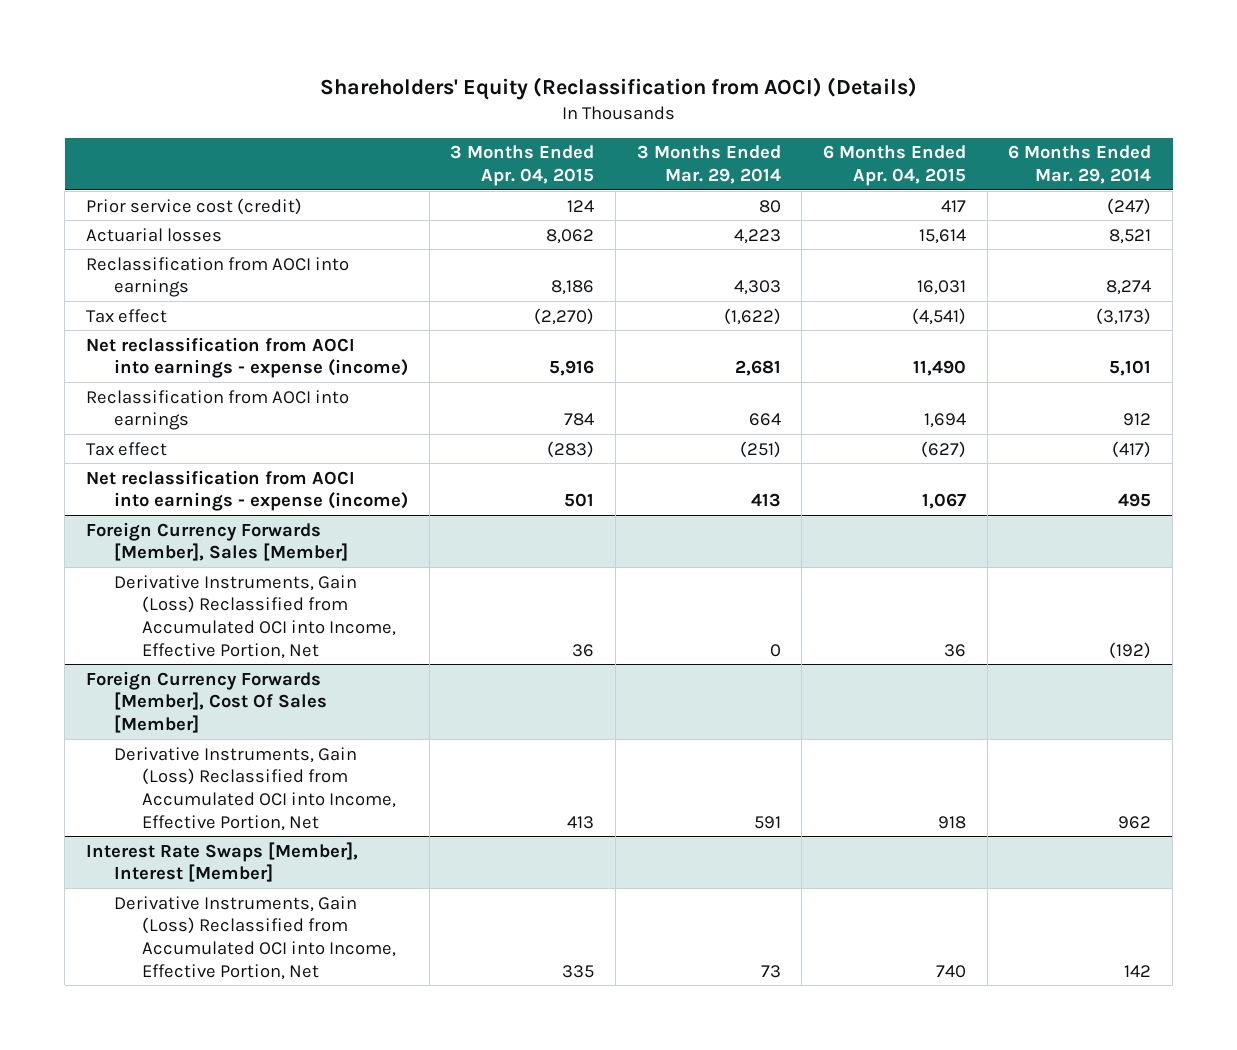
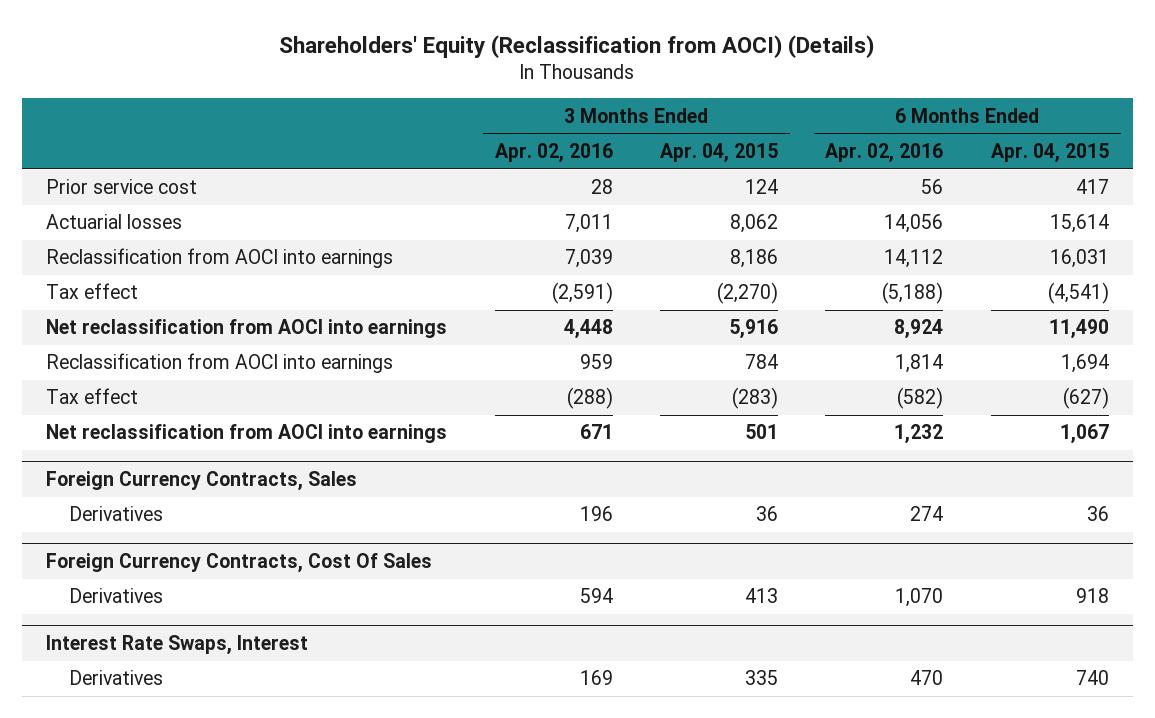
- | 3 Months Ended Apr. 04, 2015 | 3 Months Ended Mar. 29, 2014 | 6 Months Ended Apr. 04, 2015 | 6 Months Ended Mar. 29, 2014
+ | 3 Months Ended Apr. 02, 2016 | 3 Months Ended Apr. 04, 2015 | 6 Months Ended Apr. 02, 2016 | 6 Months Ended Apr. 04, 2015
- Prior service cost (credit) | 124 | 80 | 417 | (247)
+ Prior service cost | 28 | 124 | 56 | 417
- Net reclassification from AOCI into earnings - expense (income) | 5,916 | 2,681 | 11,490 | 5,101
+ Net reclassification from AOCI into earnings | 4,448 | 5,916 | 8,924 | 11,490
- Net reclassification from AOCI into earnings - expense (income) | 501 | 413 | 1,067 | 495
- Foreign Currency Forwards [Member], Sales [Member]
- Derivative Instruments, Gain (Loss) Reclassified from Accumulated OCI into Income, Effective Portion, Net | 36 | 0 | 36 | (192)
- Foreign Currency Forwards [Member], Cost Of Sales [Member]
- Derivative Instruments, Gain (Loss) Reclassified from Accumulated OCI into Income, Effective Portion, Net | 413 | 591 | 918 | 962
- Interest Rate Swaps [Member], Interest [Member]
- Derivative Instruments, Gain (Loss) Reclassified from Accumulated OCI into Income, Effective Portion, Net | 335 | 73 | 740 | 142
+ Net reclassification from AOCI into earnings | 671 | 501 | 1,232 | 1,067
+ Foreign Currency Contracts, Sales
+ Derivatives | 196 | 36 | 274 | 36
+ Foreign Currency Contracts, Cost Of Sales
+ Derivatives | 594 | 413 | 1,070 | 918
+ Interest Rate Swaps, Interest
+ Derivatives | 169 | 335 | 470 | 740

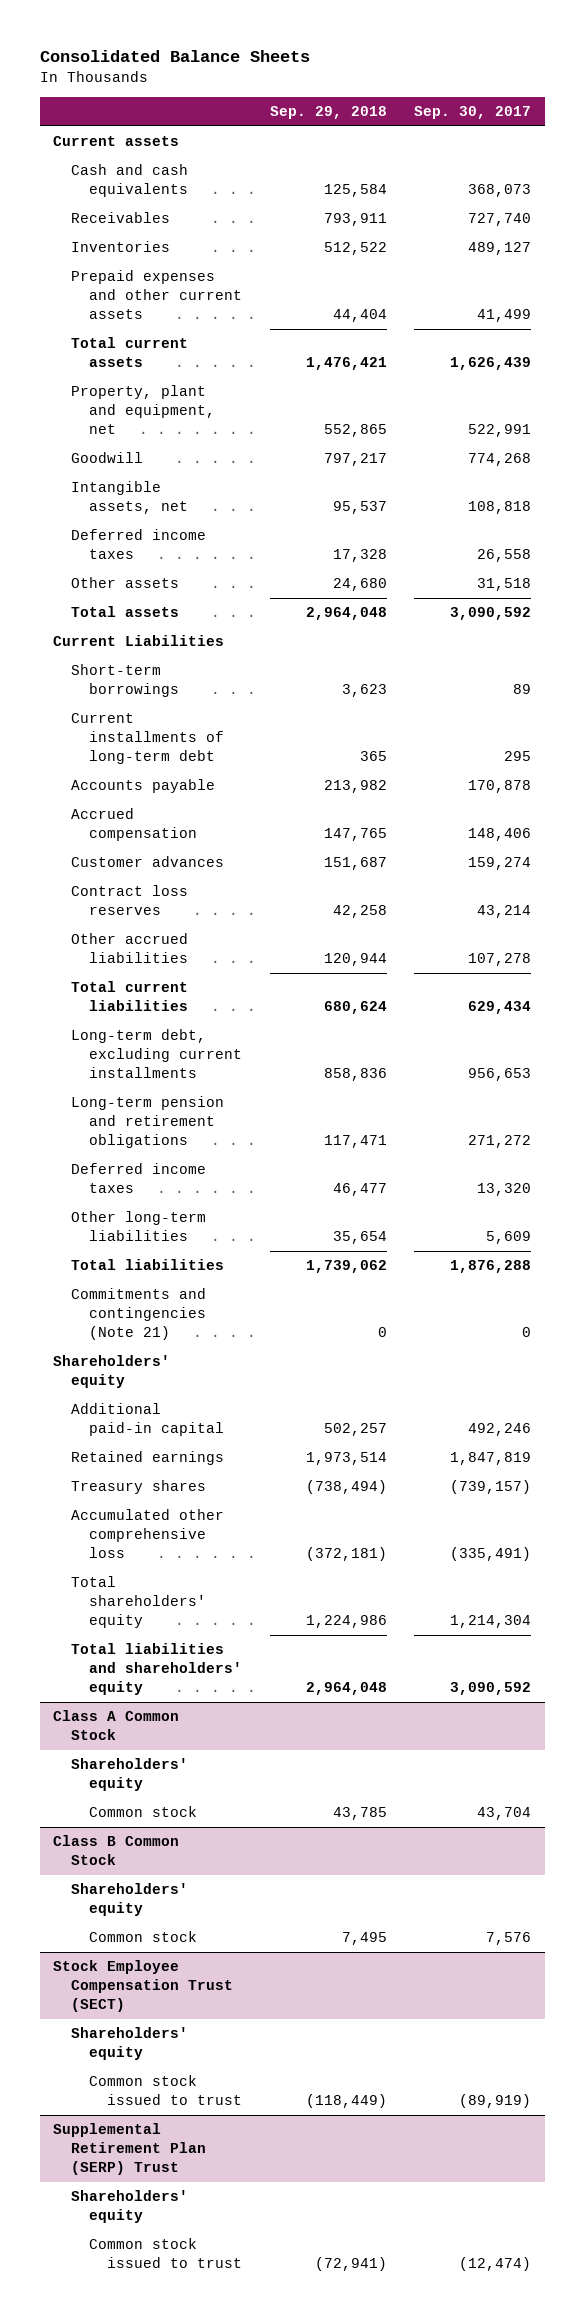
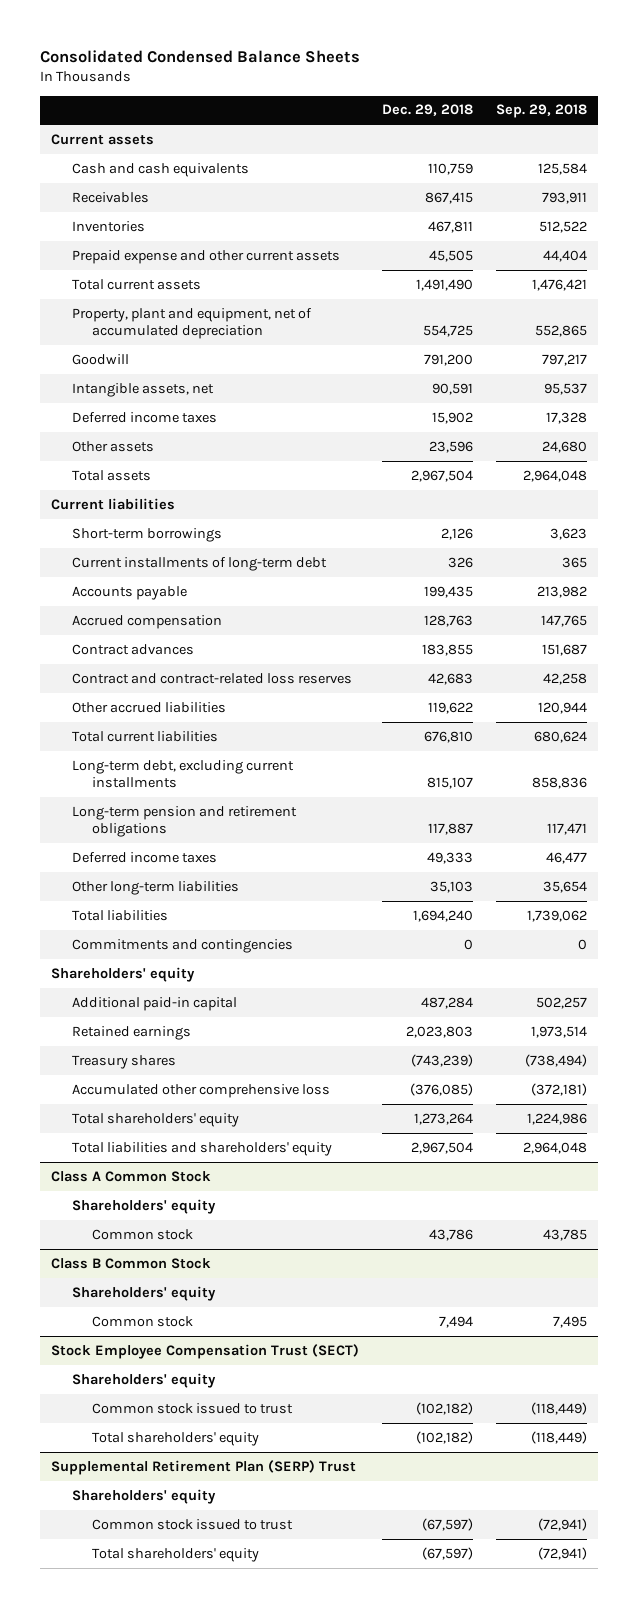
- Consolidated Balance Sheets
+ Consolidated Condensed Balance Sheets
- | Sep. 29, 2018 | Sep. 30, 2017
+ | Dec. 29, 2018 | Sep. 29, 2018
- Prepaid expenses and other current assets | 44,404 | 41,499
+ Prepaid expense and other current assets | 45,505 | 44,404
- Property, plant and equipment, net | 552,865 | 522,991
+ Property, plant and equipment, net of accumulated depreciation | 554,725 | 552,865
- Current Liabilities
+ Current liabilities
- Customer advances | 151,687 | 159,274
- Contract loss reserves | 42,258 | 43,214
+ Contract advances | 183,855 | 151,687
+ Contract and contract-related loss reserves | 42,683 | 42,258
- Commitments and contingencies (Note 21) | 0 | 0
+ Commitments and contingencies | 0 | 0
@ Stock Employee Compensation Trust (SECT)
+ Total shareholders' equity | (102,182) | (118,449)
@ Supplemental Retirement Plan (SERP) Trust
+ Total shareholders' equity | (67,597) | (72,941)

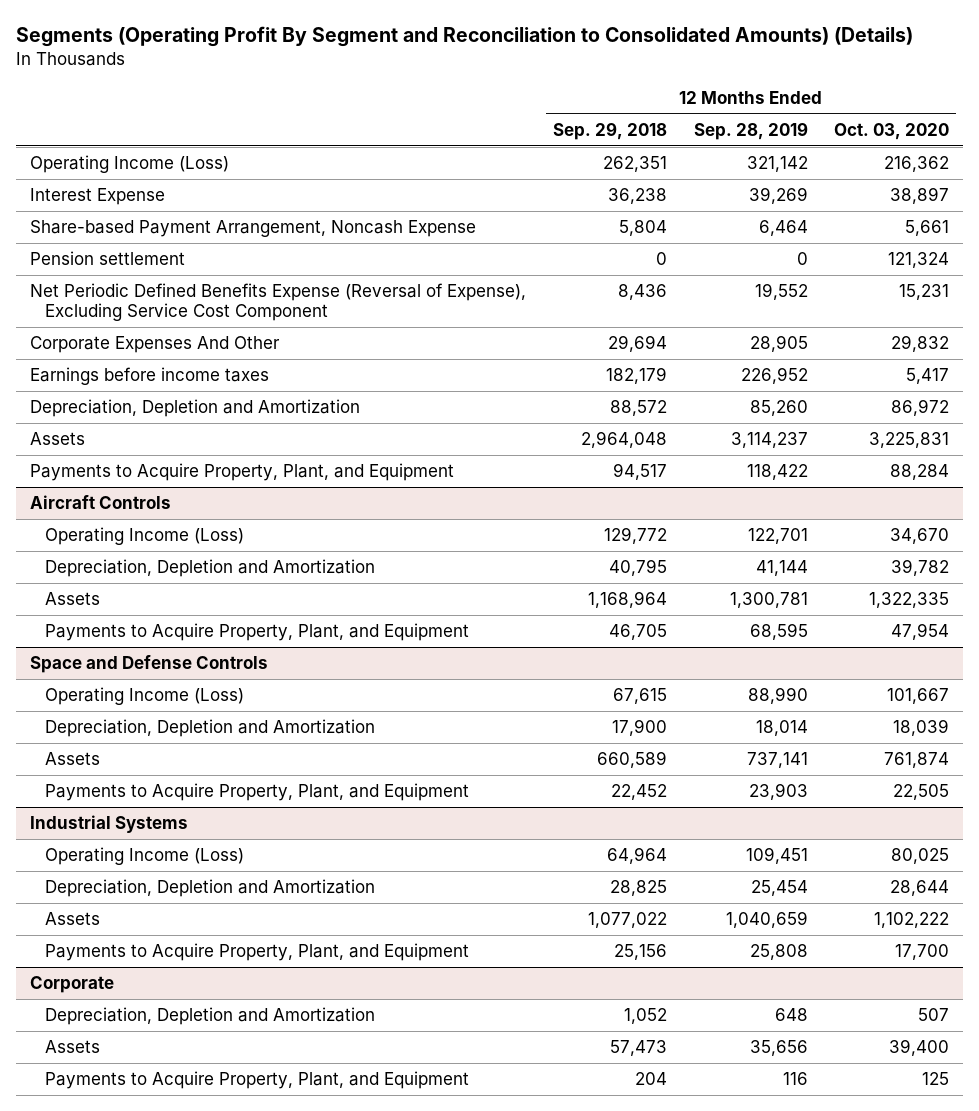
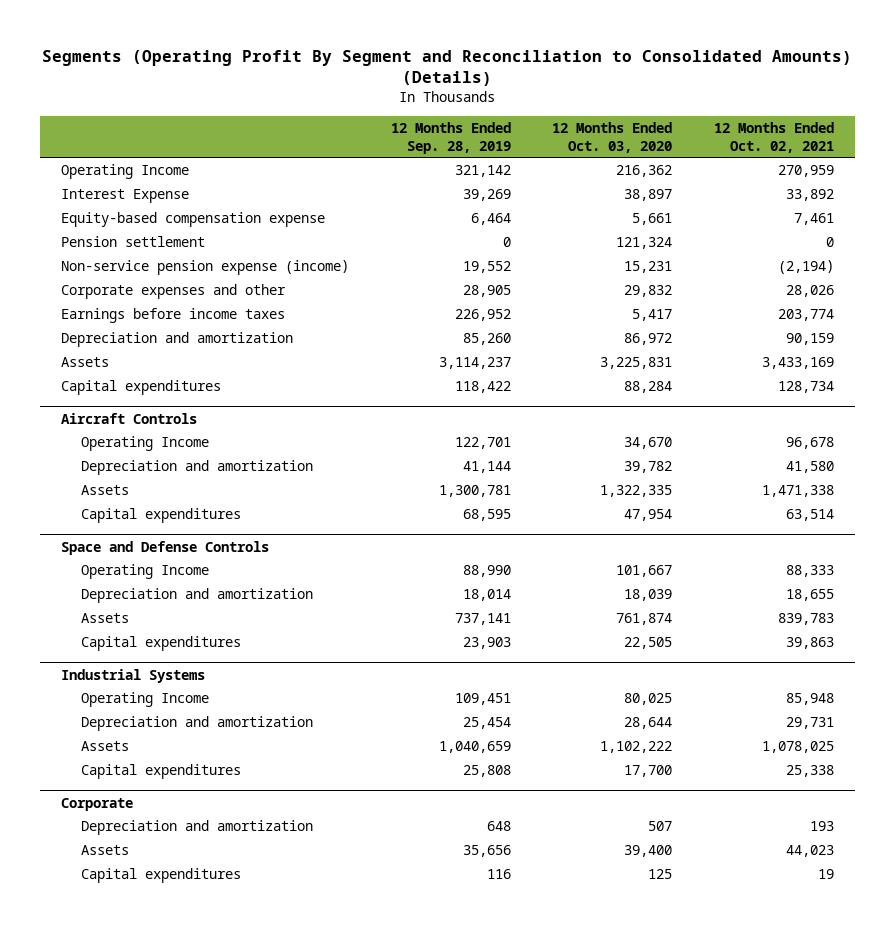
- | 12 Months Ended Sep. 29, 2018 | 12 Months Ended Sep. 28, 2019 | 12 Months Ended Oct. 03, 2020
+ | 12 Months Ended Sep. 28, 2019 | 12 Months Ended Oct. 03, 2020 | 12 Months Ended Oct. 02, 2021
- Operating Income (Loss) | 262,351 | 321,142 | 216,362
+ Operating Income | 321,142 | 216,362 | 270,959
- Share-based Payment Arrangement, Noncash Expense | 5,804 | 6,464 | 5,661
+ Equity-based compensation expense | 6,464 | 5,661 | 7,461
- Net Periodic Defined Benefits Expense (Reversal of Expense), Excluding Service Cost Component | 8,436 | 19,552 | 15,231
- Corporate Expenses And Other | 29,694 | 28,905 | 29,832
+ Non-service pension expense (income) | 19,552 | 15,231 | (2,194)
+ Corporate expenses and other | 28,905 | 29,832 | 28,026
- Depreciation, Depletion and Amortization | 88,572 | 85,260 | 86,972
+ Depreciation and amortization | 85,260 | 86,972 | 90,159
- Payments to Acquire Property, Plant, and Equipment | 94,517 | 118,422 | 88,284
+ Capital expenditures | 118,422 | 88,284 | 128,734
@ Aircraft Controls
- Operating Income (Loss) | 129,772 | 122,701 | 34,670
- Depreciation, Depletion and Amortization | 40,795 | 41,144 | 39,782
+ Operating Income | 122,701 | 34,670 | 96,678
+ Depreciation and amortization | 41,144 | 39,782 | 41,580
- Payments to Acquire Property, Plant, and Equipment | 46,705 | 68,595 | 47,954
+ Capital expenditures | 68,595 | 47,954 | 63,514
@ Space and Defense Controls
- Operating Income (Loss) | 67,615 | 88,990 | 101,667
- Depreciation, Depletion and Amortization | 17,900 | 18,014 | 18,039
+ Operating Income | 88,990 | 101,667 | 88,333
+ Depreciation and amortization | 18,014 | 18,039 | 18,655
- Payments to Acquire Property, Plant, and Equipment | 22,452 | 23,903 | 22,505
+ Capital expenditures | 23,903 | 22,505 | 39,863
@ Industrial Systems
- Operating Income (Loss) | 64,964 | 109,451 | 80,025
- Depreciation, Depletion and Amortization | 28,825 | 25,454 | 28,644
+ Operating Income | 109,451 | 80,025 | 85,948
+ Depreciation and amortization | 25,454 | 28,644 | 29,731
- Payments to Acquire Property, Plant, and Equipment | 25,156 | 25,808 | 17,700
+ Capital expenditures | 25,808 | 17,700 | 25,338
@ Corporate
- Depreciation, Depletion and Amortization | 1,052 | 648 | 507
+ Depreciation and amortization | 648 | 507 | 193
- Payments to Acquire Property, Plant, and Equipment | 204 | 116 | 125
+ Capital expenditures | 116 | 125 | 19

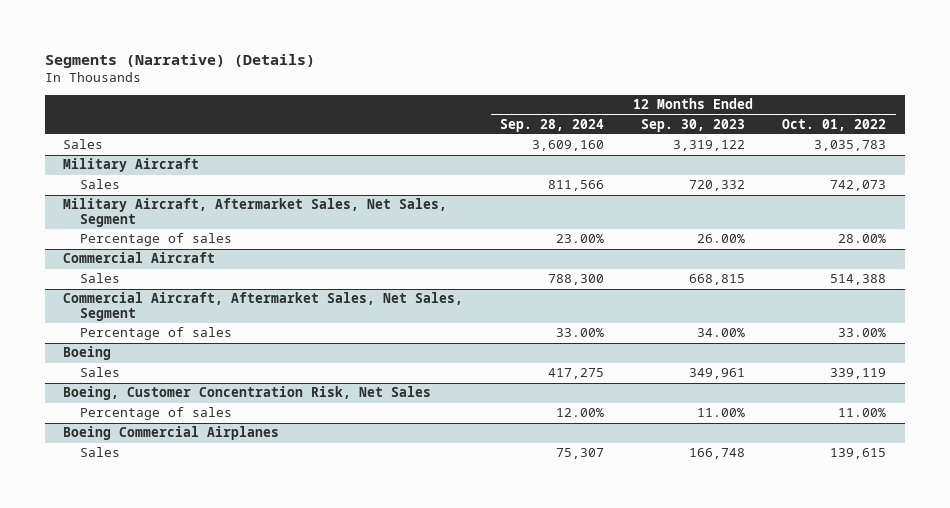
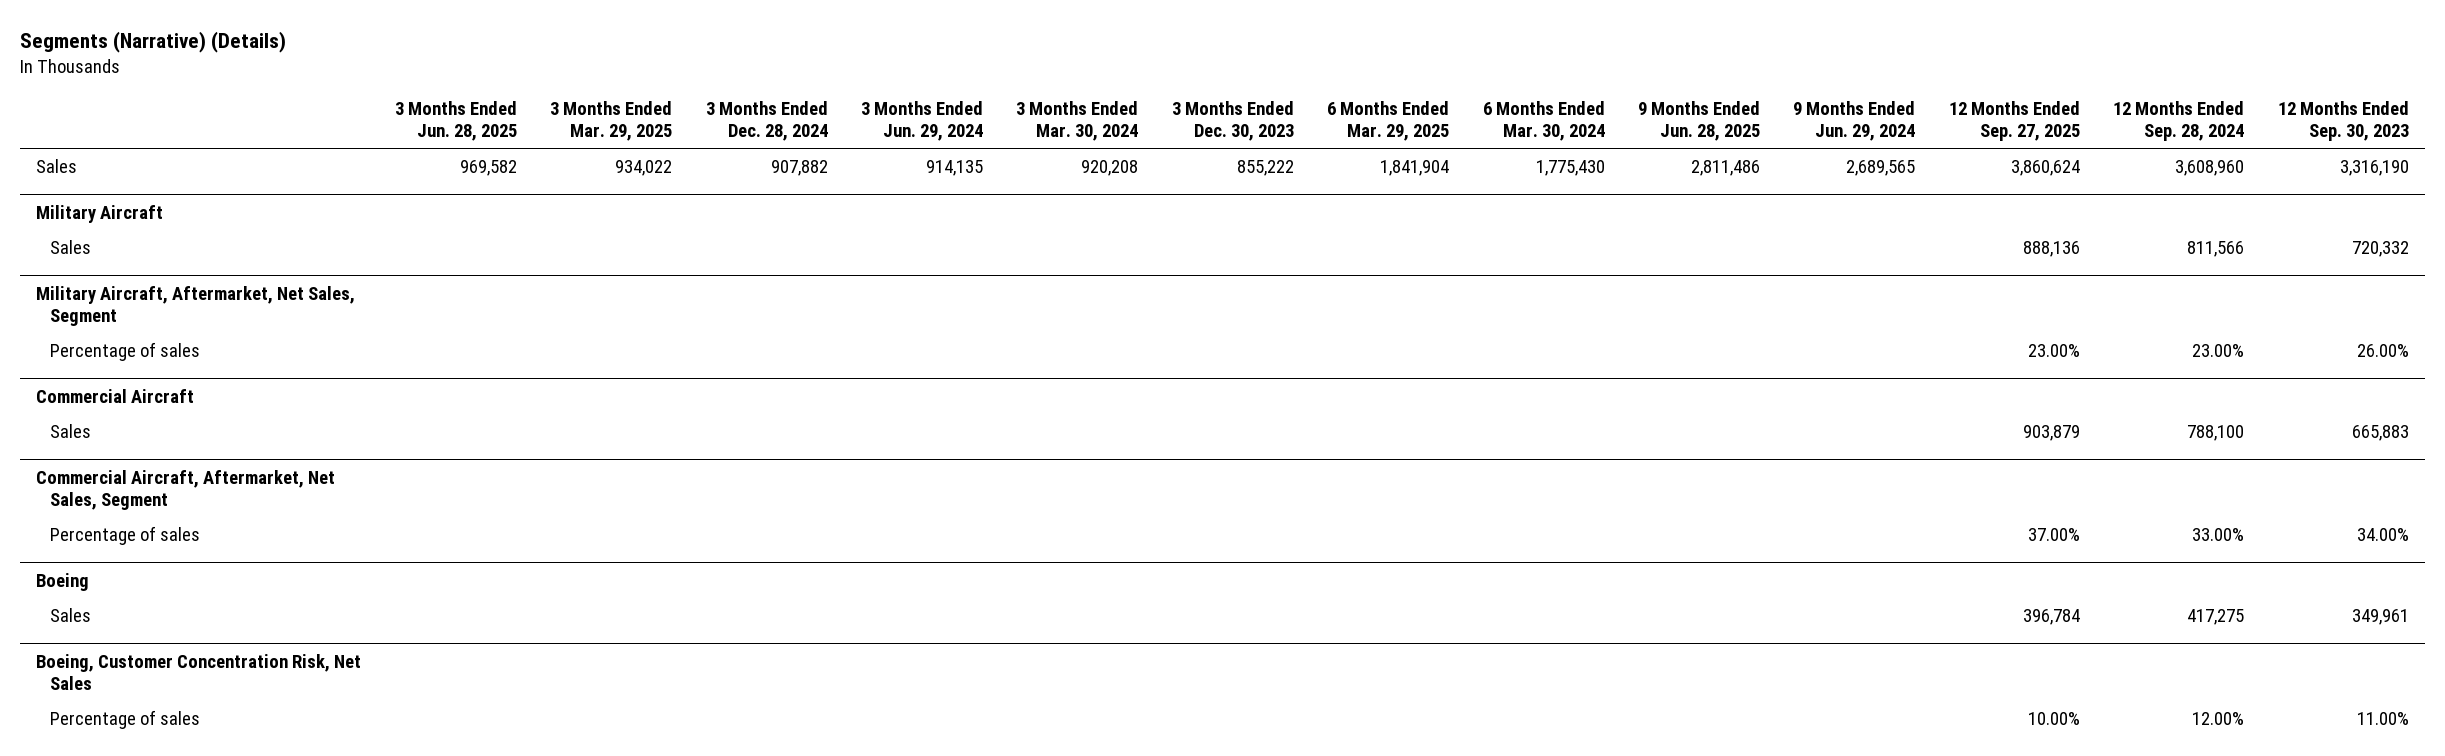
- | 12 Months Ended Sep. 28, 2024 | 12 Months Ended Sep. 30, 2023 | 12 Months Ended Oct. 01, 2022
+ | 3 Months Ended Jun. 28, 2025 | 3 Months Ended Mar. 29, 2025 | 3 Months Ended Dec. 28, 2024 | 3 Months Ended Jun. 29, 2024 | 3 Months Ended Mar. 30, 2024 | 3 Months Ended Dec. 30, 2023 | 6 Months Ended Mar. 29, 2025 | 6 Months Ended Mar. 30, 2024 | 9 Months Ended Jun. 28, 2025 | 9 Months Ended Jun. 29, 2024 | 12 Months Ended Sep. 27, 2025 | 12 Months Ended Sep. 28, 2024 | 12 Months Ended Sep. 30, 2023
- Sales | 3,609,160 | 3,319,122 | 3,035,783
+ Sales | 969,582 | 934,022 | 907,882 | 914,135 | 920,208 | 855,222 | 1,841,904 | 1,775,430 | 2,811,486 | 2,689,565 | 3,860,624 | 3,608,960 | 3,316,190
- Military Aircraft, Aftermarket Sales, Net Sales, Segment
+ Military Aircraft, Aftermarket, Net Sales, Segment
@ Commercial Aircraft
- Sales | 788,300 | 668,815 | 514,388
- Commercial Aircraft, Aftermarket Sales, Net Sales, Segment
@ Commercial Aircraft
+ Sales | | | | | | | | | | | 903,879 | 788,100 | 665,883
+ Commercial Aircraft, Aftermarket, Net Sales, Segment
- Boeing Commercial Airplanes
- Sales | 75,307 | 166,748 | 139,615

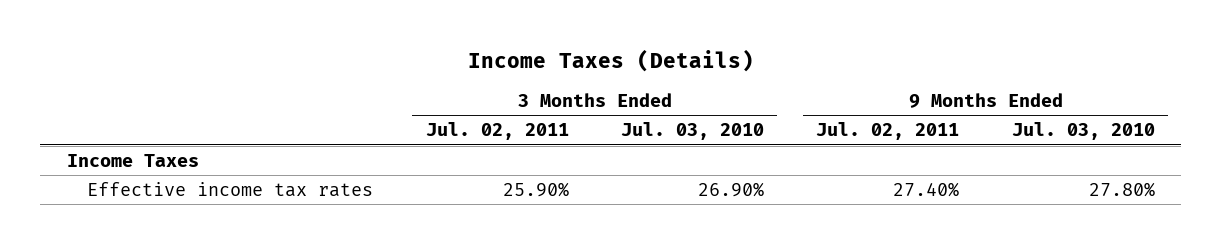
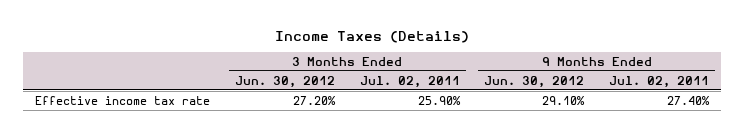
- | 3 Months Ended Jul. 02, 2011 | 3 Months Ended Jul. 03, 2010 | 9 Months Ended Jul. 02, 2011 | 9 Months Ended Jul. 03, 2010
+ | 3 Months Ended Jun. 30, 2012 | 3 Months Ended Jul. 02, 2011 | 9 Months Ended Jun. 30, 2012 | 9 Months Ended Jul. 02, 2011
- Income Taxes
- Effective income tax rates | 25.90% | 26.90% | 27.40% | 27.80%
+ Effective income tax rate | 27.20% | 25.90% | 29.10% | 27.40%

